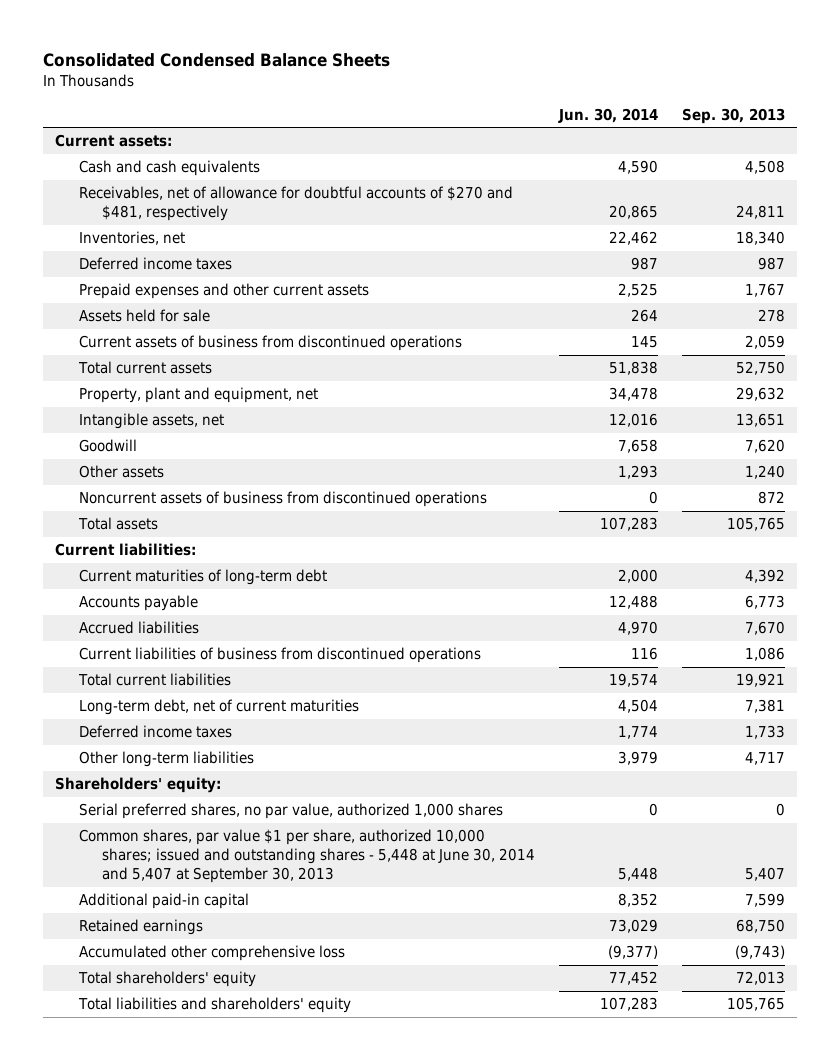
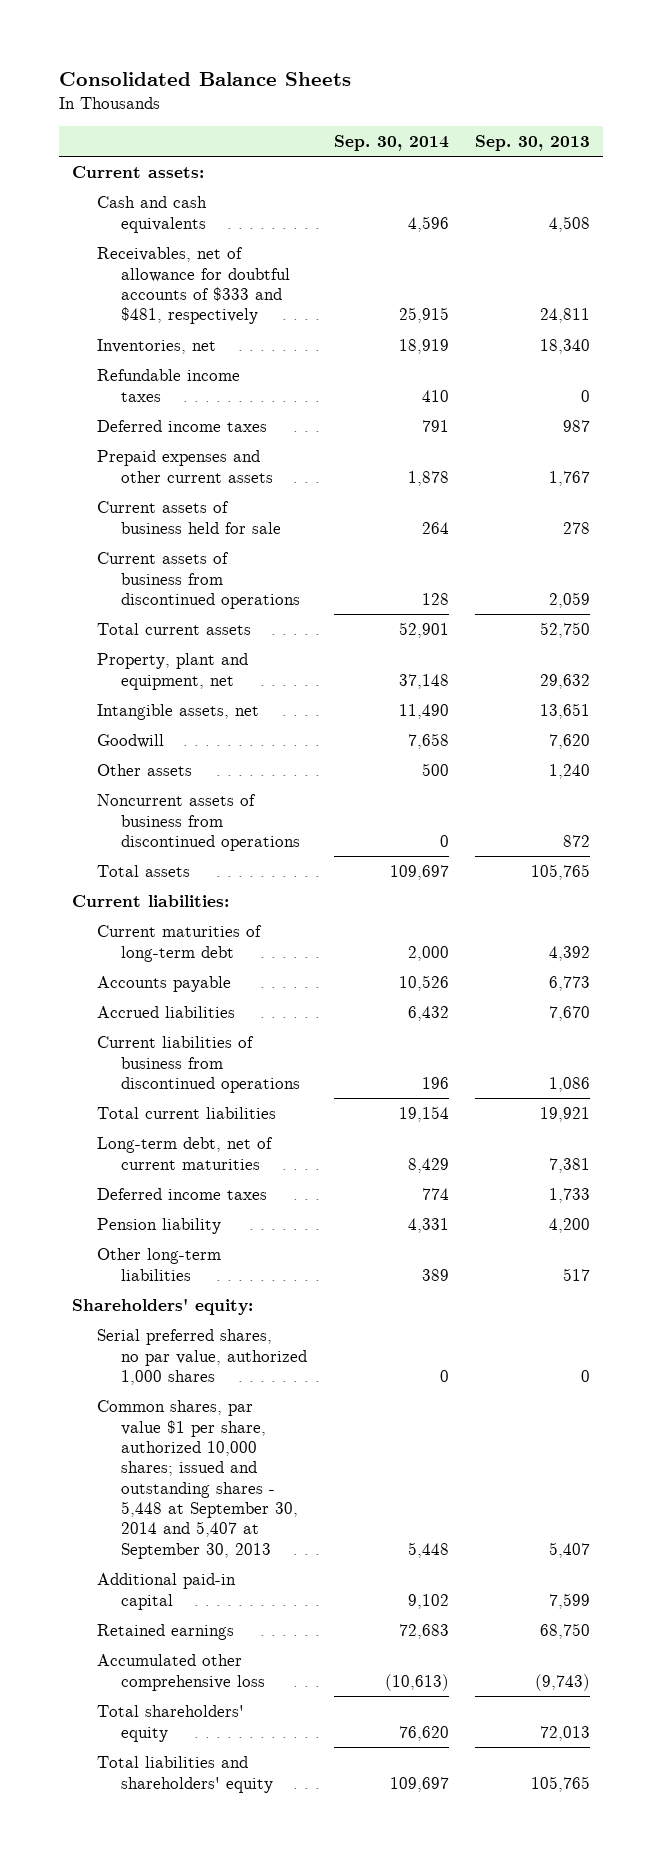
- Consolidated Condensed Balance Sheets
+ Consolidated Balance Sheets
- | Jun. 30, 2014 | Sep. 30, 2013
+ | Sep. 30, 2014 | Sep. 30, 2013
- Receivables, net of allowance for doubtful accounts of $270 and $481, respectively | 20,865 | 24,811
+ Receivables, net of allowance for doubtful accounts of $333 and $481, respectively | 25,915 | 24,811
+ Refundable income taxes | 410 | 0
- Assets held for sale | 264 | 278
+ Current assets of business held for sale | 264 | 278
- Other long-term liabilities | 3,979 | 4,717
+ Pension liability | 4,331 | 4,200
+ Other long-term liabilities | 389 | 517
- Common shares, par value $1 per share, authorized 10,000 shares; issued and outstanding shares - 5,448 at June 30, 2014 and 5,407 at September 30, 2013 | 5,448 | 5,407
+ Common shares, par value $1 per share, authorized 10,000 shares; issued and outstanding shares - 5,448 at September 30, 2014 and 5,407 at September 30, 2013 | 5,448 | 5,407

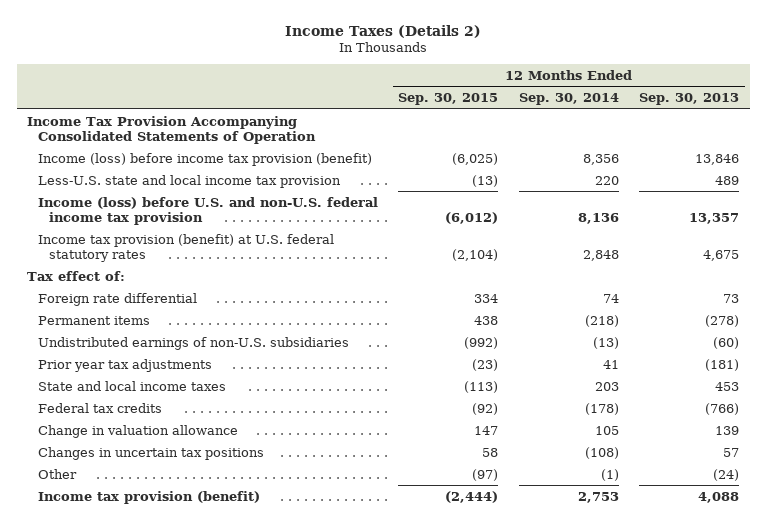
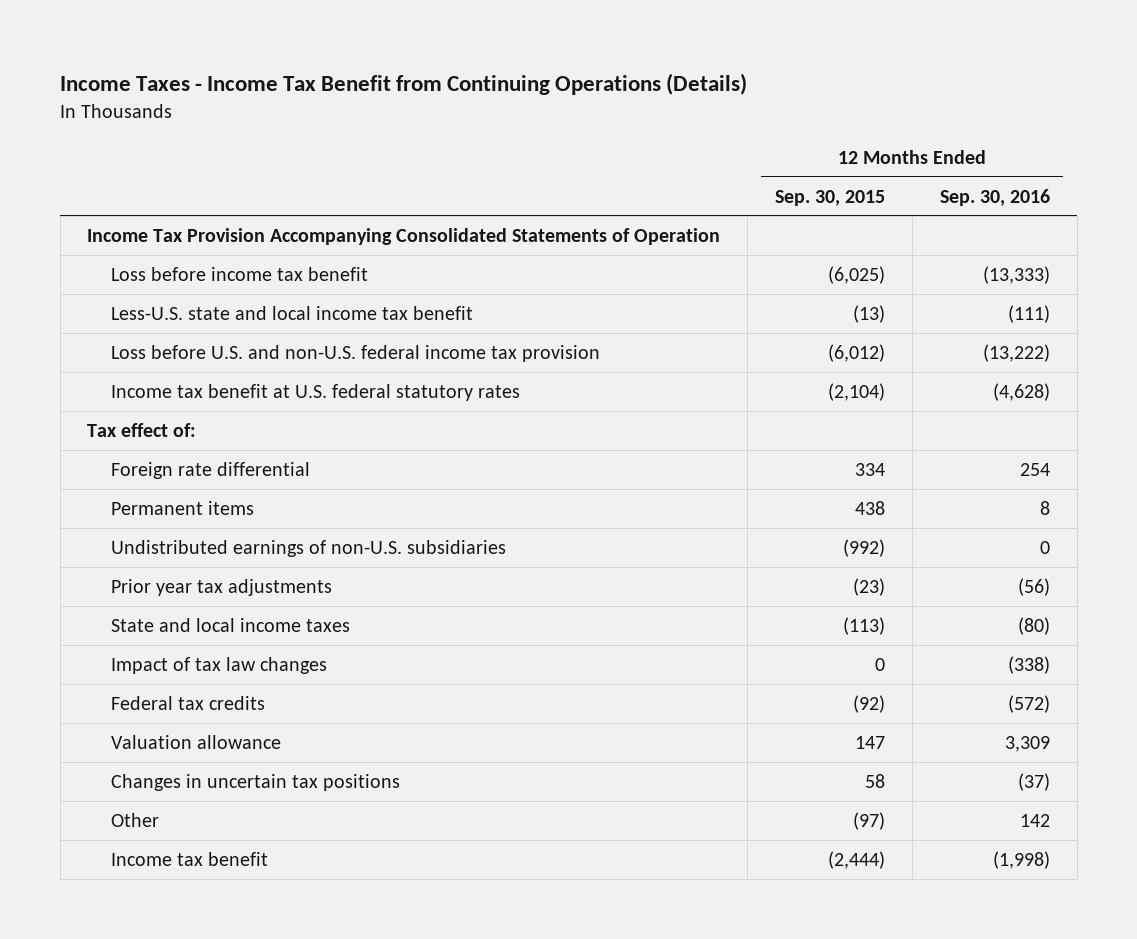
- Income Taxes (Details 2)
+ Income Taxes - Income Tax Benefit from Continuing Operations (Details)
- | 12 Months Ended Sep. 30, 2015 | 12 Months Ended Sep. 30, 2014 | 12 Months Ended Sep. 30, 2013
+ | 12 Months Ended Sep. 30, 2015 | 12 Months Ended Sep. 30, 2016
- Income (loss) before income tax provision (benefit) | (6,025) | 8,356 | 13,846
- Less-U.S. state and local income tax provision | (13) | 220 | 489
- Income (loss) before U.S. and non-U.S. federal income tax provision | (6,012) | 8,136 | 13,357
- Income tax provision (benefit) at U.S. federal statutory rates | (2,104) | 2,848 | 4,675
+ Loss before income tax benefit | (6,025) | (13,333)
+ Less-U.S. state and local income tax benefit | (13) | (111)
+ Loss before U.S. and non-U.S. federal income tax provision | (6,012) | (13,222)
+ Income tax benefit at U.S. federal statutory rates | (2,104) | (4,628)
+ Impact of tax law changes | 0 | (338)
- Change in valuation allowance | 147 | 105 | 139
+ Valuation allowance | 147 | 3,309
- Income tax provision (benefit) | (2,444) | 2,753 | 4,088
+ Income tax benefit | (2,444) | (1,998)

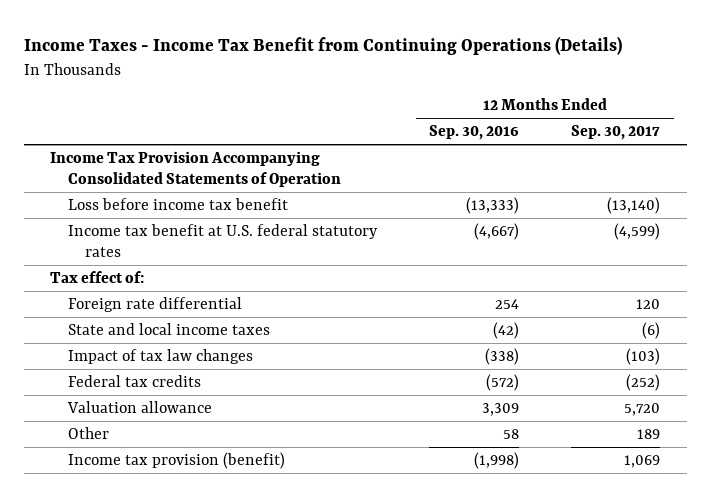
- | 12 Months Ended Sep. 30, 2015 | 12 Months Ended Sep. 30, 2016
+ | 12 Months Ended Sep. 30, 2016 | 12 Months Ended Sep. 30, 2017
- Less-U.S. state and local income tax benefit | (13) | (111)
- Loss before U.S. and non-U.S. federal income tax provision | (6,012) | (13,222)
- Income tax benefit at U.S. federal statutory rates | (2,104) | (4,628)
+ Income tax benefit at U.S. federal statutory rates | (4,667) | (4,599)
- Permanent items | 438 | 8
- Undistributed earnings of non-U.S. subsidiaries | (992) | 0
- Prior year tax adjustments | (23) | (56)
- State and local income taxes | (113) | (80)
+ State and local income taxes | (42) | (6)
- Changes in uncertain tax positions | 58 | (37)
- Other | (97) | 142
- Income tax benefit | (2,444) | (1,998)
+ Other | 58 | 189
+ Income tax provision (benefit) | (1,998) | 1,069

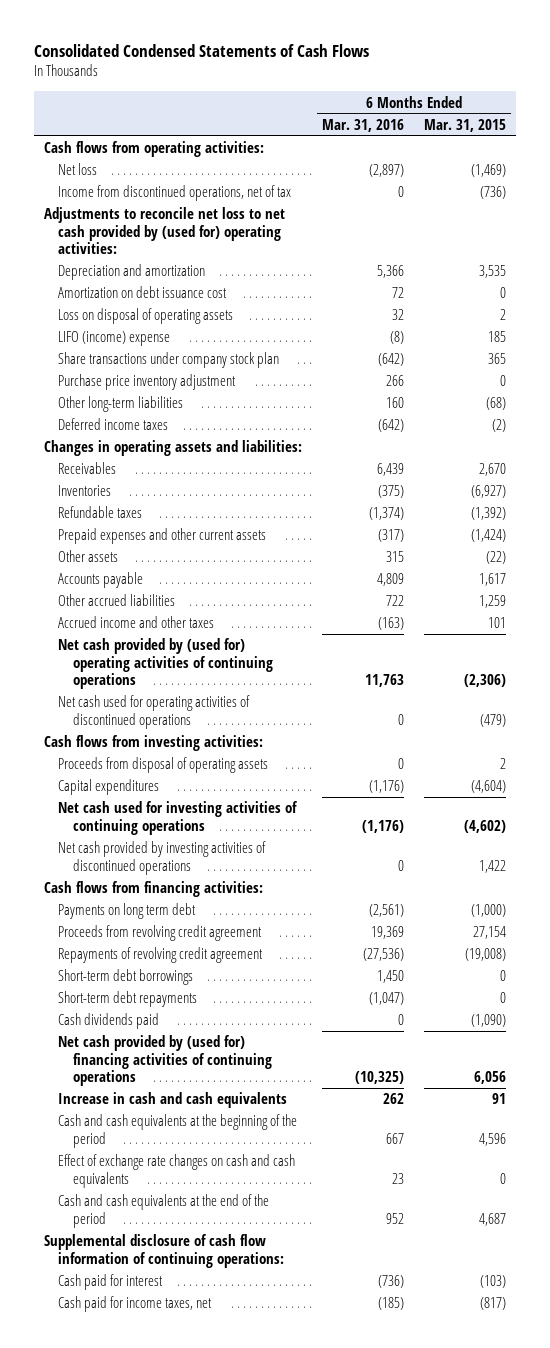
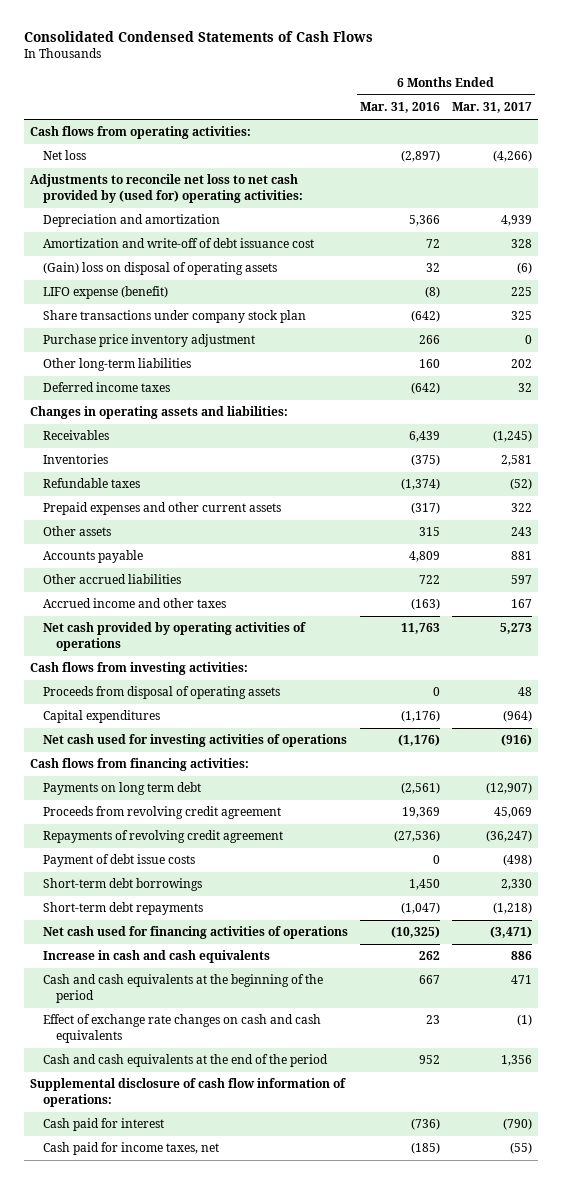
- | 6 Months Ended Mar. 31, 2016 | 6 Months Ended Mar. 31, 2015
+ | 6 Months Ended Mar. 31, 2016 | 6 Months Ended Mar. 31, 2017
- Income from discontinued operations, net of tax | 0 | (736)
- Amortization on debt issuance cost | 72 | 0
- Loss on disposal of operating assets | 32 | 2
- LIFO (income) expense | (8) | 185
+ Amortization and write-off of debt issuance cost | 72 | 328
+ (Gain) loss on disposal of operating assets | 32 | (6)
+ LIFO expense (benefit) | (8) | 225
- Net cash provided by (used for) operating activities of continuing operations | 11,763 | (2,306)
- Net cash used for operating activities of discontinued operations | 0 | (479)
+ Net cash provided by operating activities of operations | 11,763 | 5,273
- Net cash used for investing activities of continuing operations | (1,176) | (4,602)
- Net cash provided by investing activities of discontinued operations | 0 | 1,422
+ Net cash used for investing activities of operations | (1,176) | (916)
+ Payment of debt issue costs | 0 | (498)
- Cash dividends paid | 0 | (1,090)
- Net cash provided by (used for) financing activities of continuing operations | (10,325) | 6,056
+ Net cash used for financing activities of operations | (10,325) | (3,471)
- Supplemental disclosure of cash flow information of continuing operations:
+ Supplemental disclosure of cash flow information of operations:

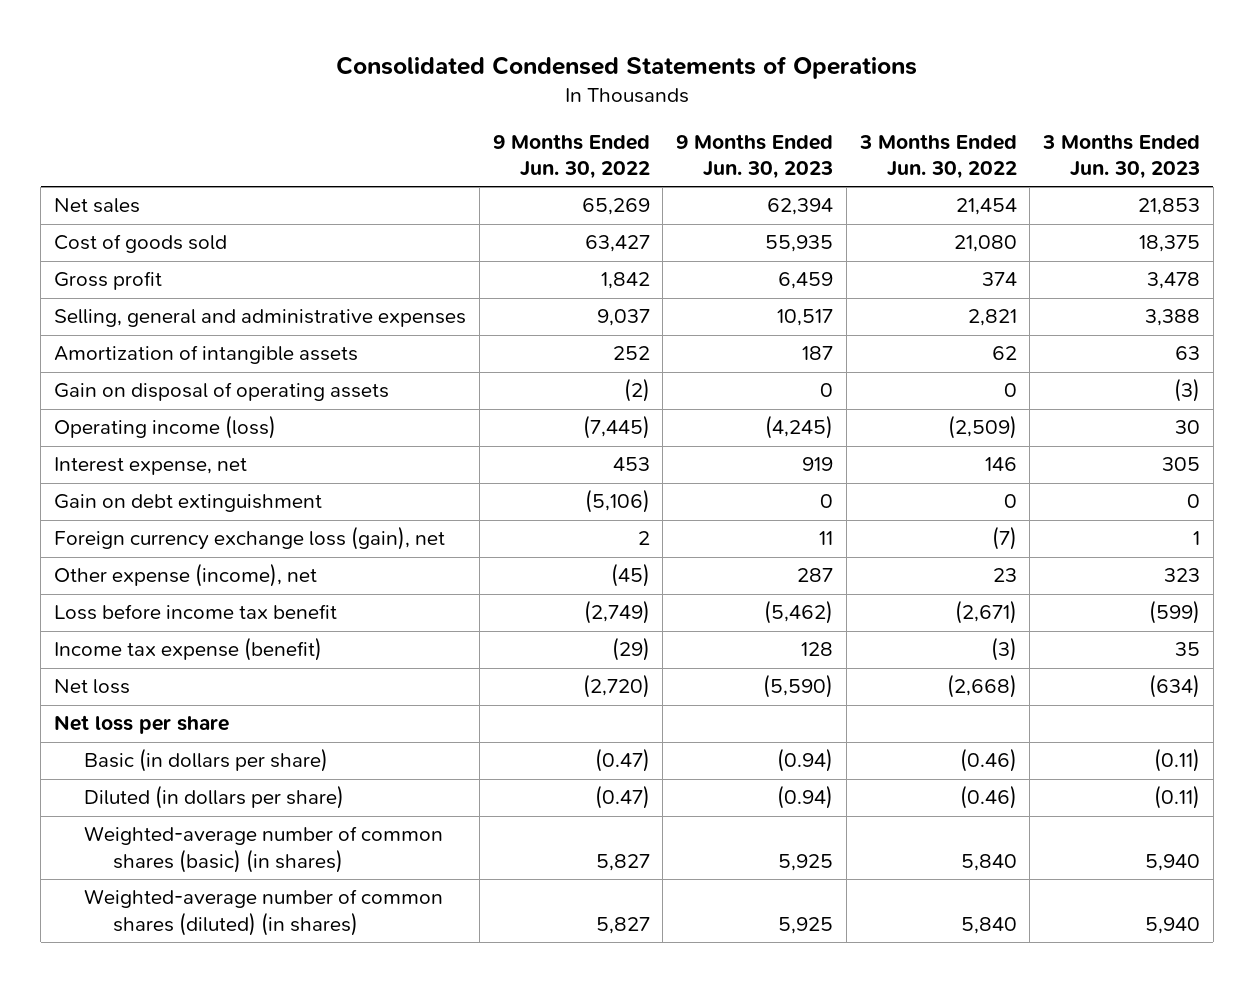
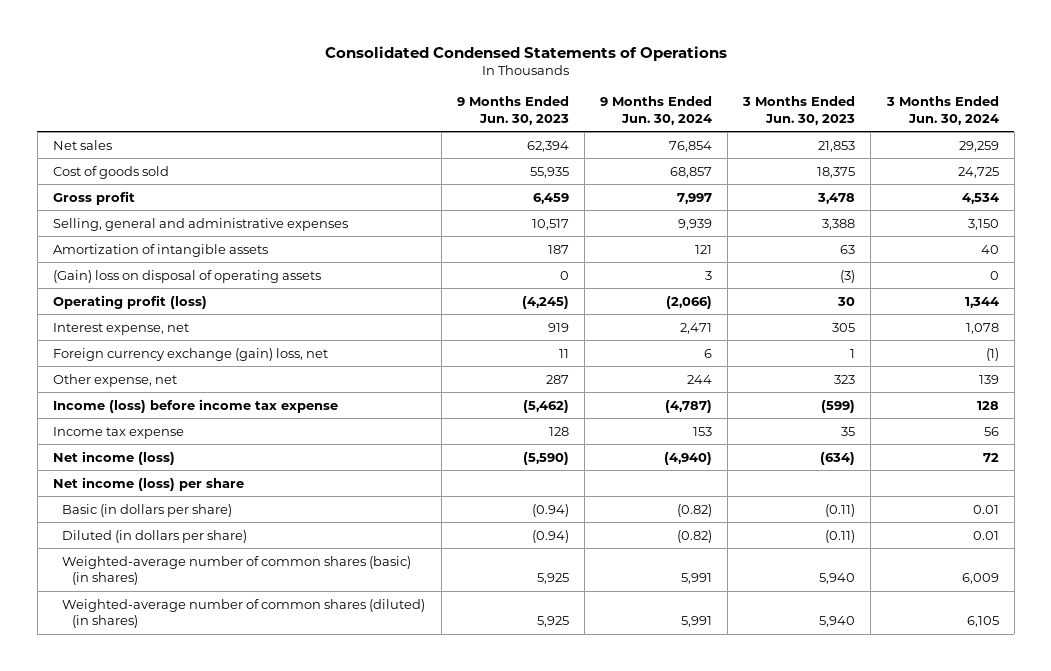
- | 9 Months Ended Jun. 30, 2022 | 9 Months Ended Jun. 30, 2023 | 3 Months Ended Jun. 30, 2022 | 3 Months Ended Jun. 30, 2023
+ | 9 Months Ended Jun. 30, 2023 | 9 Months Ended Jun. 30, 2024 | 3 Months Ended Jun. 30, 2023 | 3 Months Ended Jun. 30, 2024
- Gain on disposal of operating assets | (2) | 0 | 0 | (3)
- Operating income (loss) | (7,445) | (4,245) | (2,509) | 30
+ (Gain) loss on disposal of operating assets | 0 | 3 | (3) | 0
+ Operating profit (loss) | (4,245) | (2,066) | 30 | 1,344
- Gain on debt extinguishment | (5,106) | 0 | 0 | 0
- Foreign currency exchange loss (gain), net | 2 | 11 | (7) | 1
- Other expense (income), net | (45) | 287 | 23 | 323
- Loss before income tax benefit | (2,749) | (5,462) | (2,671) | (599)
- Income tax expense (benefit) | (29) | 128 | (3) | 35
- Net loss | (2,720) | (5,590) | (2,668) | (634)
- Net loss per share
+ Foreign currency exchange (gain) loss, net | 11 | 6 | 1 | (1)
+ Other expense, net | 287 | 244 | 323 | 139
+ Income (loss) before income tax expense | (5,462) | (4,787) | (599) | 128
+ Income tax expense | 128 | 153 | 35 | 56
+ Net income (loss) | (5,590) | (4,940) | (634) | 72
+ Net income (loss) per share

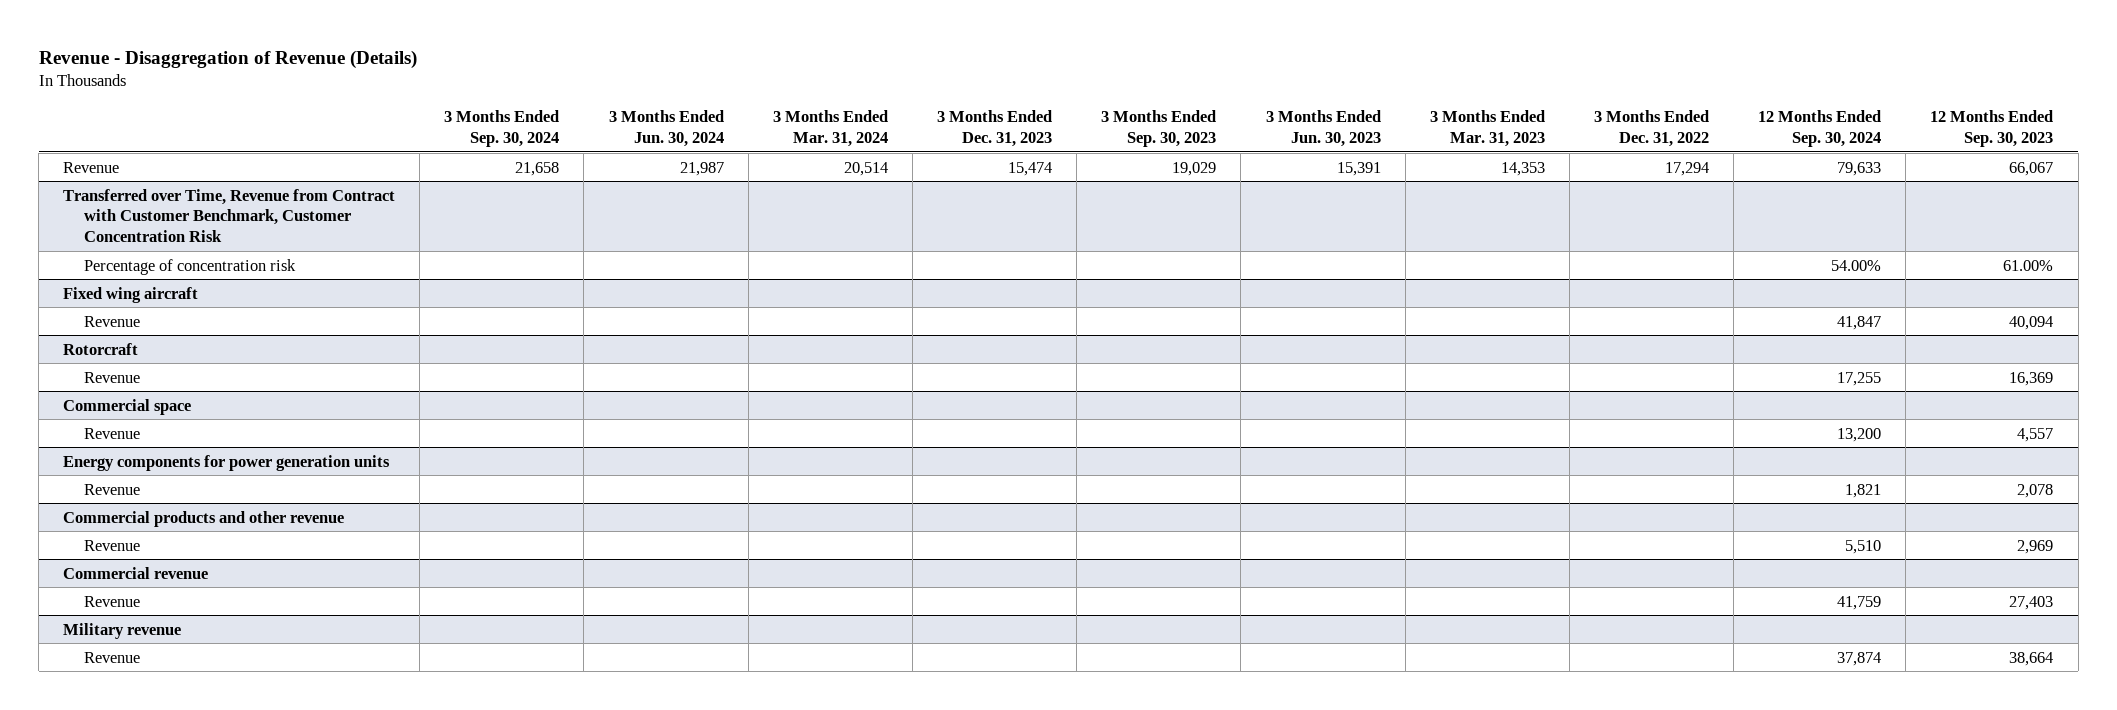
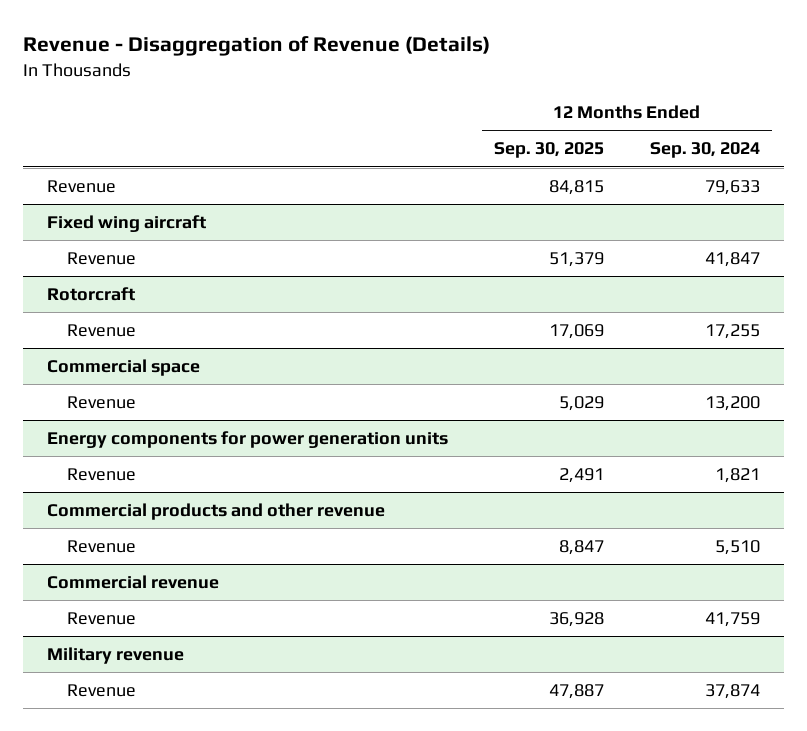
- | 3 Months Ended Sep. 30, 2024 | 3 Months Ended Jun. 30, 2024 | 3 Months Ended Mar. 31, 2024 | 3 Months Ended Dec. 31, 2023 | 3 Months Ended Sep. 30, 2023 | 3 Months Ended Jun. 30, 2023 | 3 Months Ended Mar. 31, 2023 | 3 Months Ended Dec. 31, 2022 | 12 Months Ended Sep. 30, 2024 | 12 Months Ended Sep. 30, 2023
+ | 12 Months Ended Sep. 30, 2025 | 12 Months Ended Sep. 30, 2024
- Transferred over Time, Revenue from Contract with Customer Benchmark, Customer Concentration Risk
- Percentage of concentration risk | | | | | | | | | 54.00% | 61.00%

